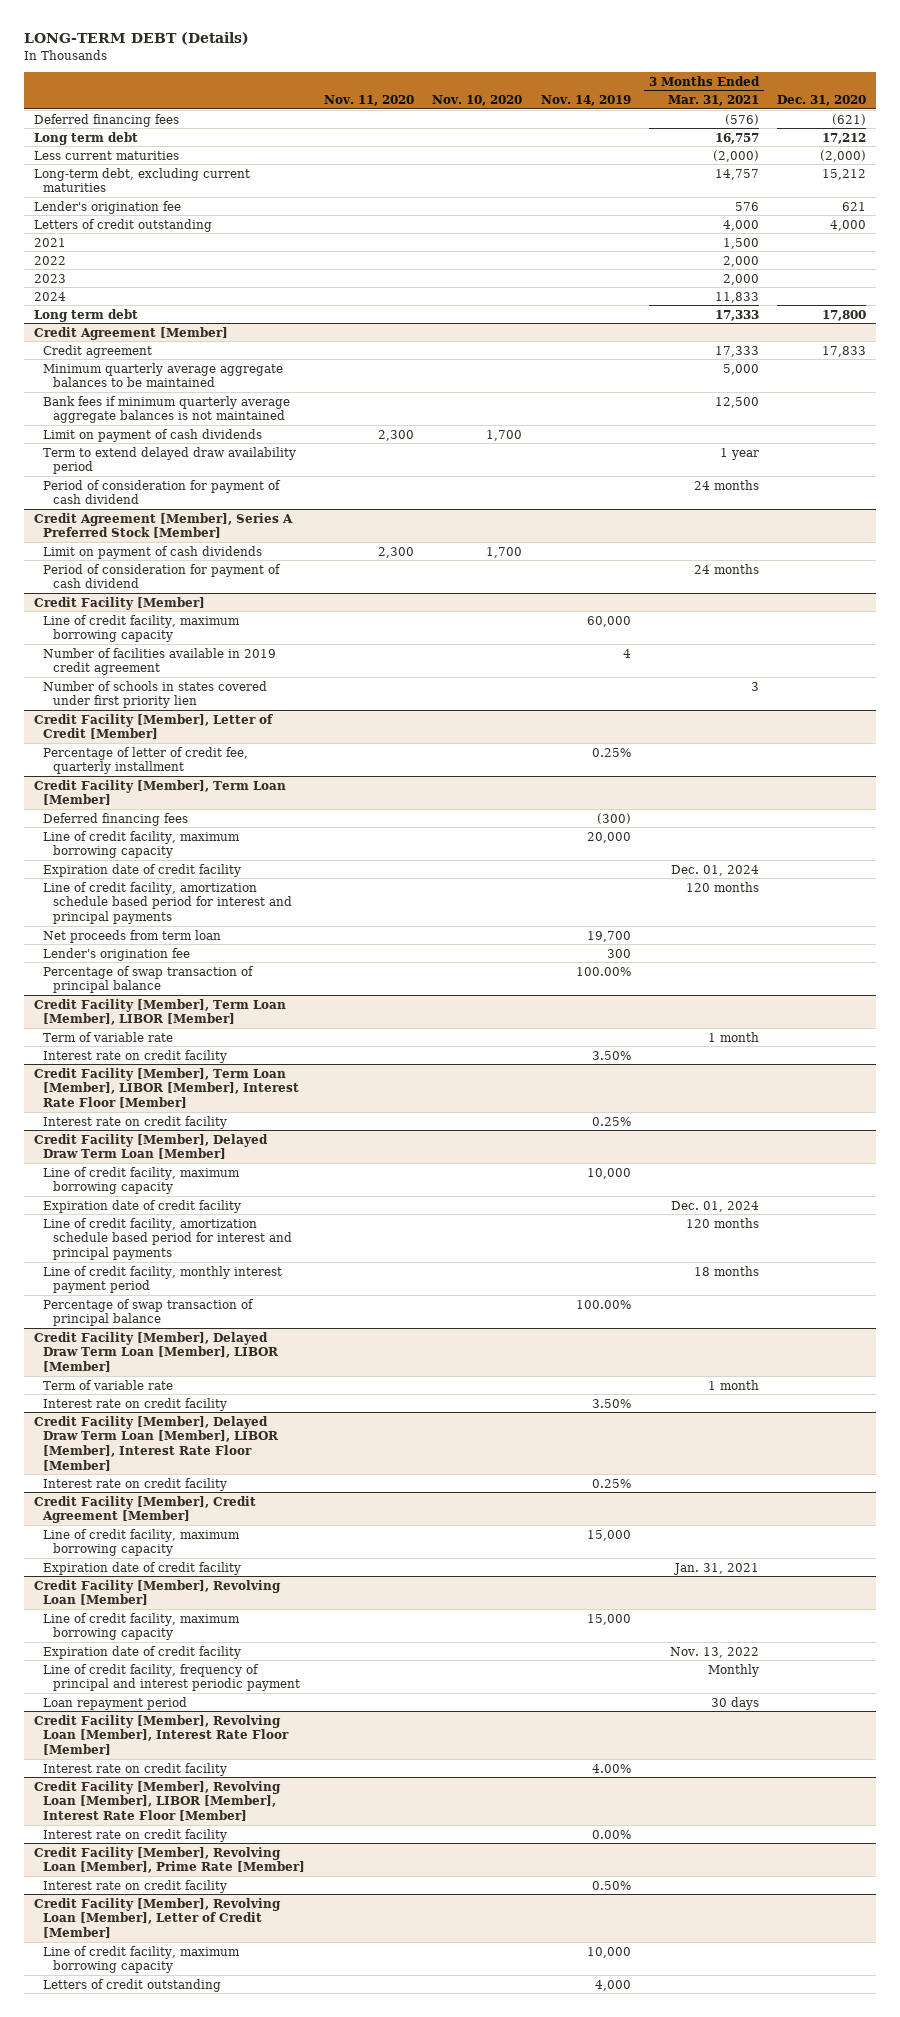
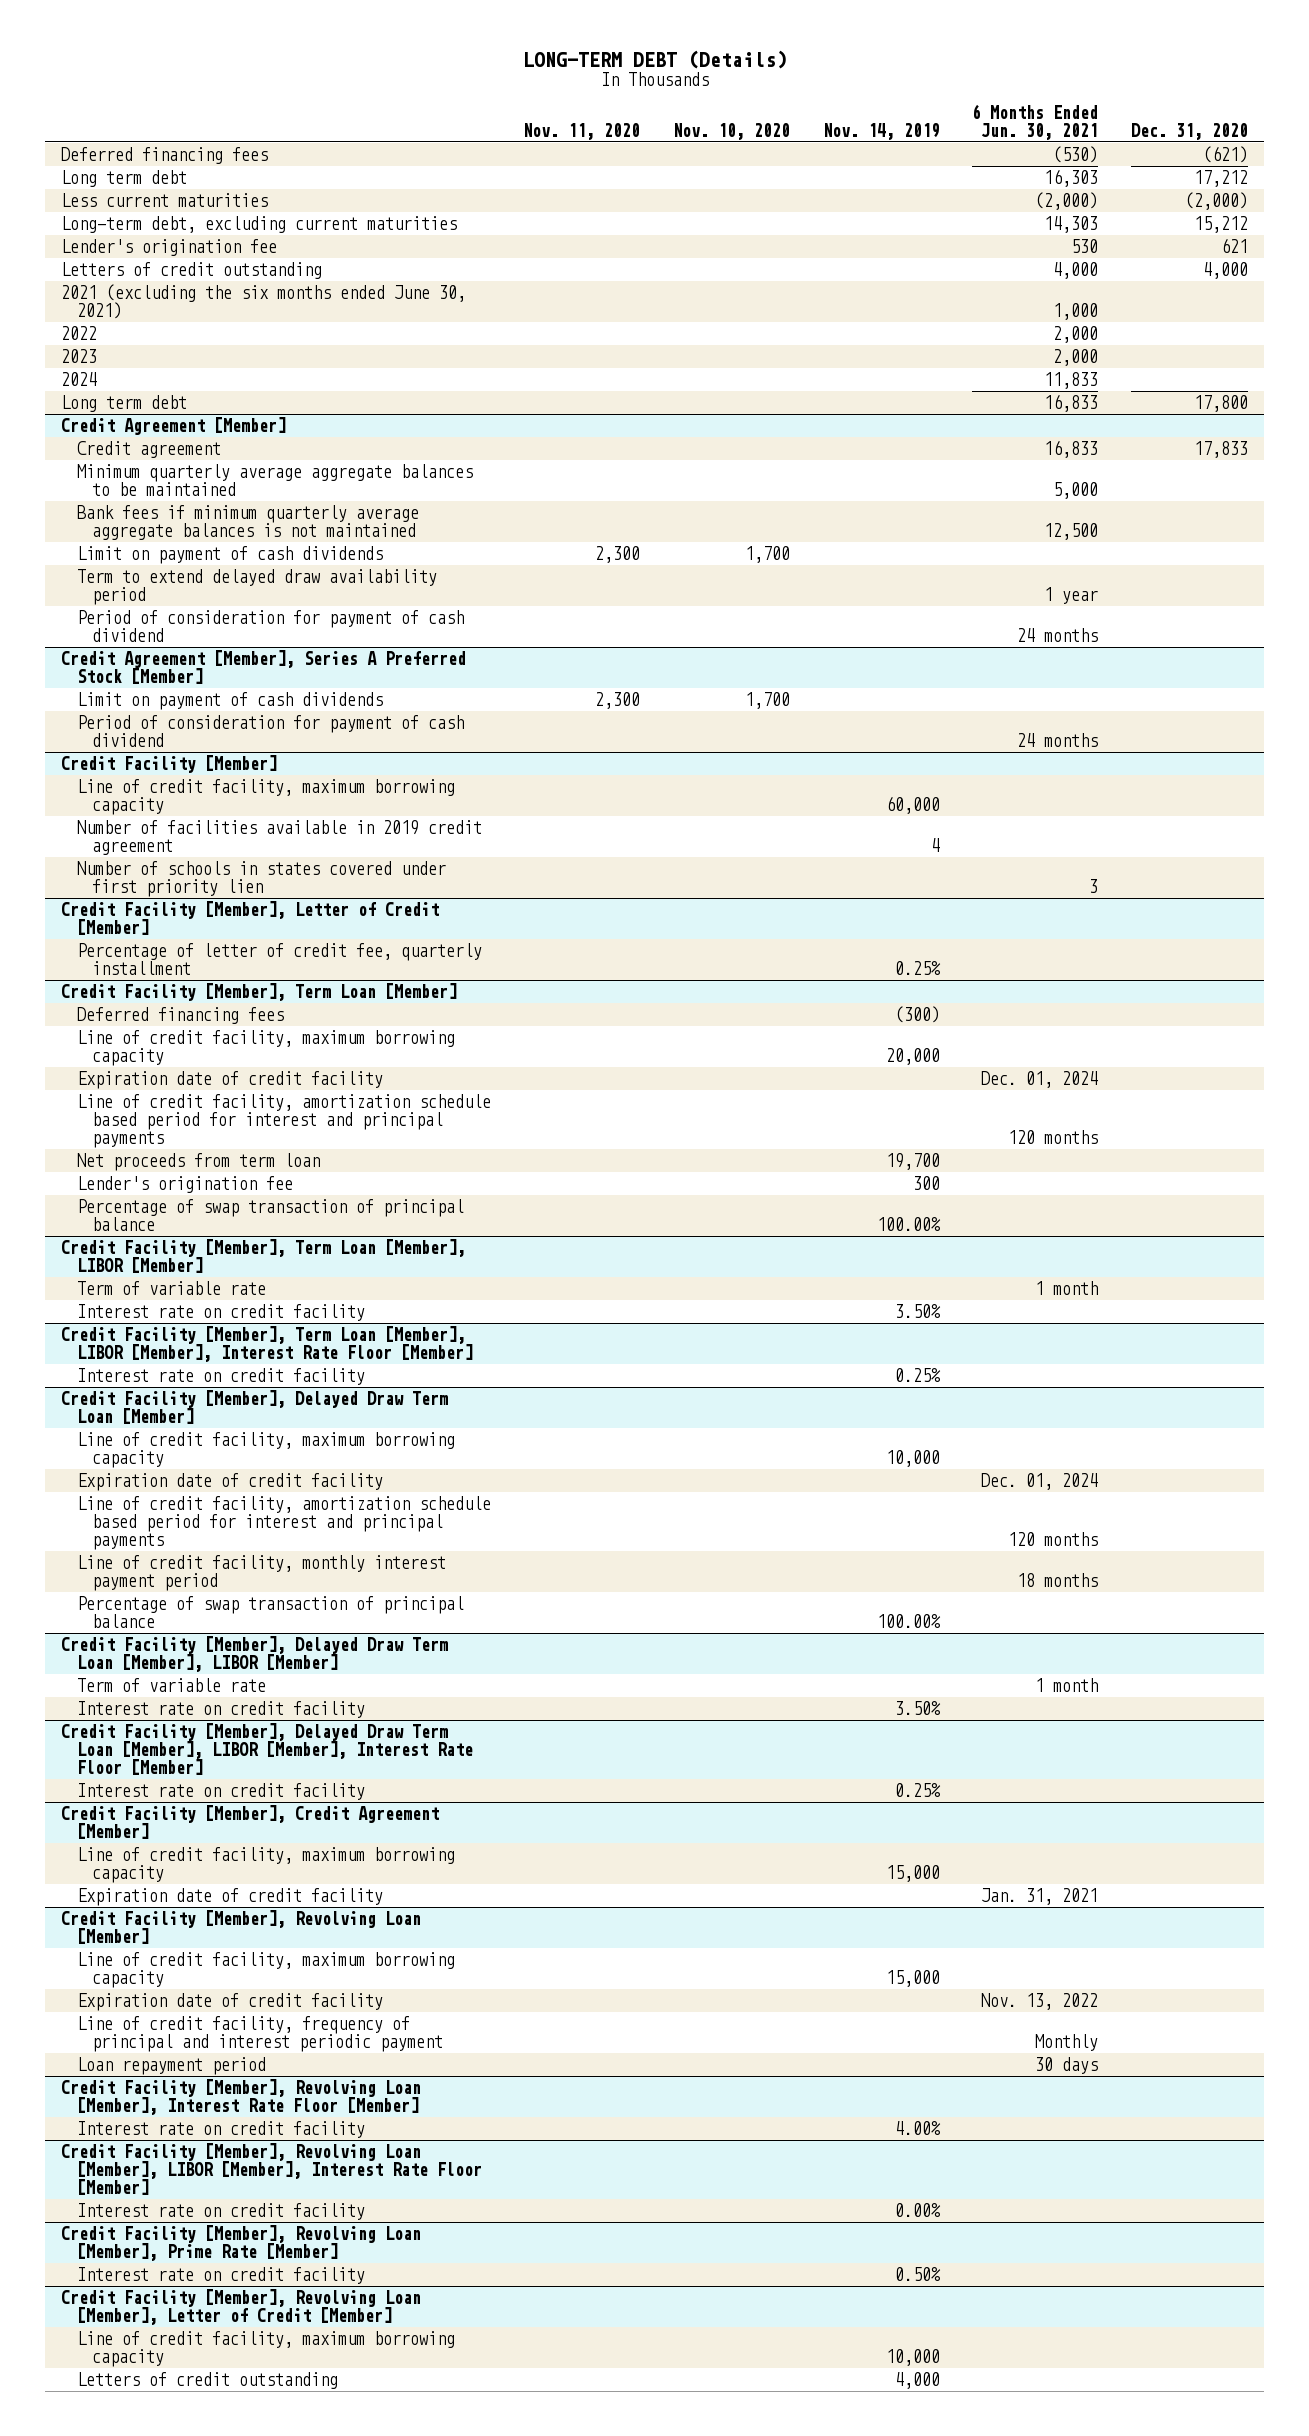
- | Nov. 11, 2020 | Nov. 10, 2020 | Nov. 14, 2019 | 3 Months Ended Mar. 31, 2021 | Dec. 31, 2020
+ | Nov. 11, 2020 | Nov. 10, 2020 | Nov. 14, 2019 | 6 Months Ended Jun. 30, 2021 | Dec. 31, 2020
- 2021 | | | | 1,500 |
+ 2021 (excluding the six months ended June 30, 2021) | | | | 1,000 |

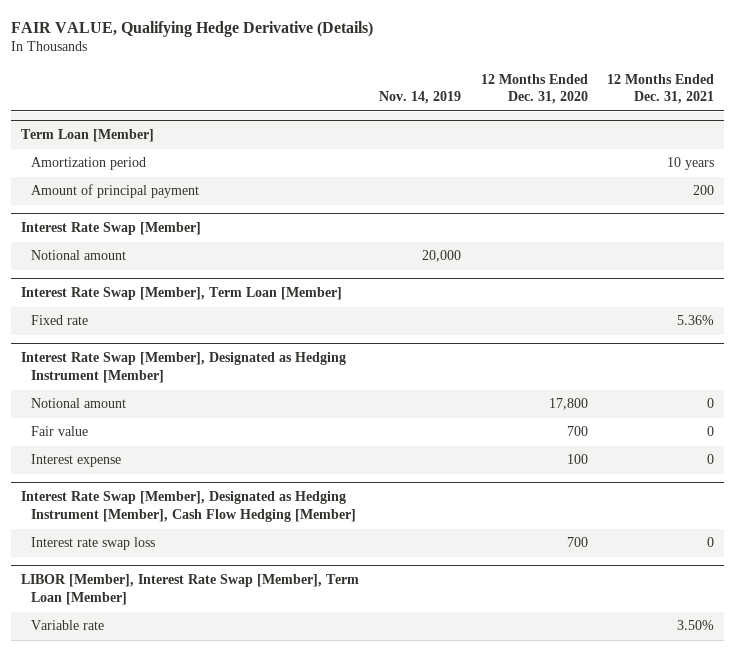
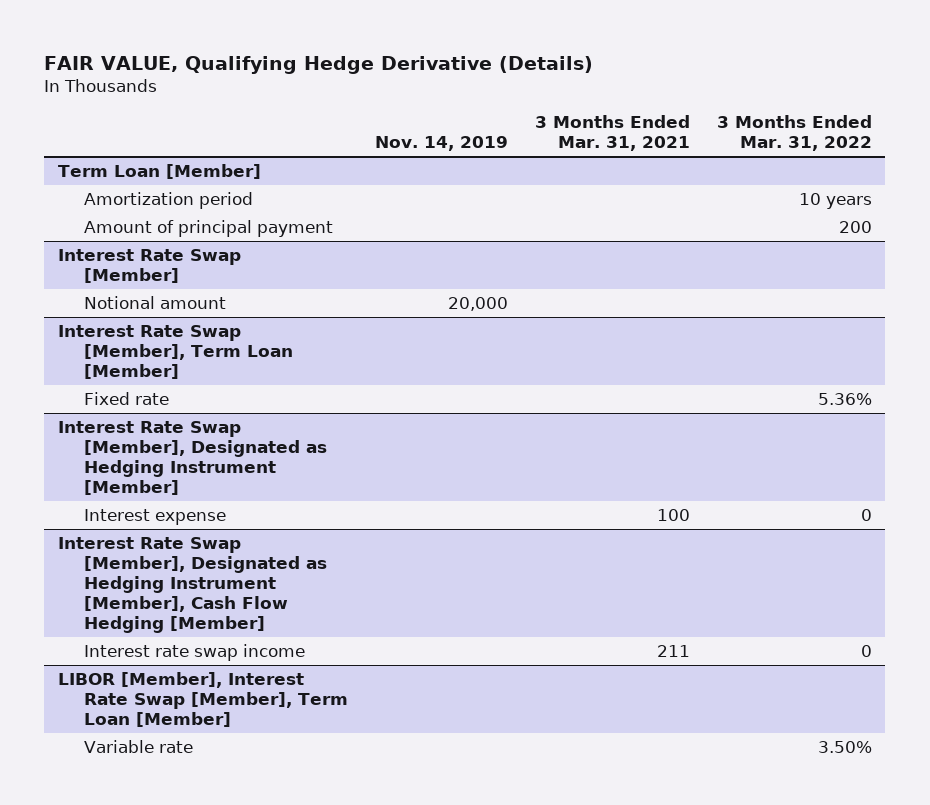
- | Nov. 14, 2019 | 12 Months Ended Dec. 31, 2020 | 12 Months Ended Dec. 31, 2021
+ | Nov. 14, 2019 | 3 Months Ended Mar. 31, 2021 | 3 Months Ended Mar. 31, 2022
@ Interest Rate Swap [Member], Designated as Hedging Instrument [Member]
- Notional amount | | 17,800 | 0
- Fair value | | 700 | 0
@ Interest Rate Swap [Member], Designated as Hedging Instrument [Member], Cash Flow Hedging [Member]
- Interest rate swap loss | | 700 | 0
+ Interest rate swap income | | 211 | 0

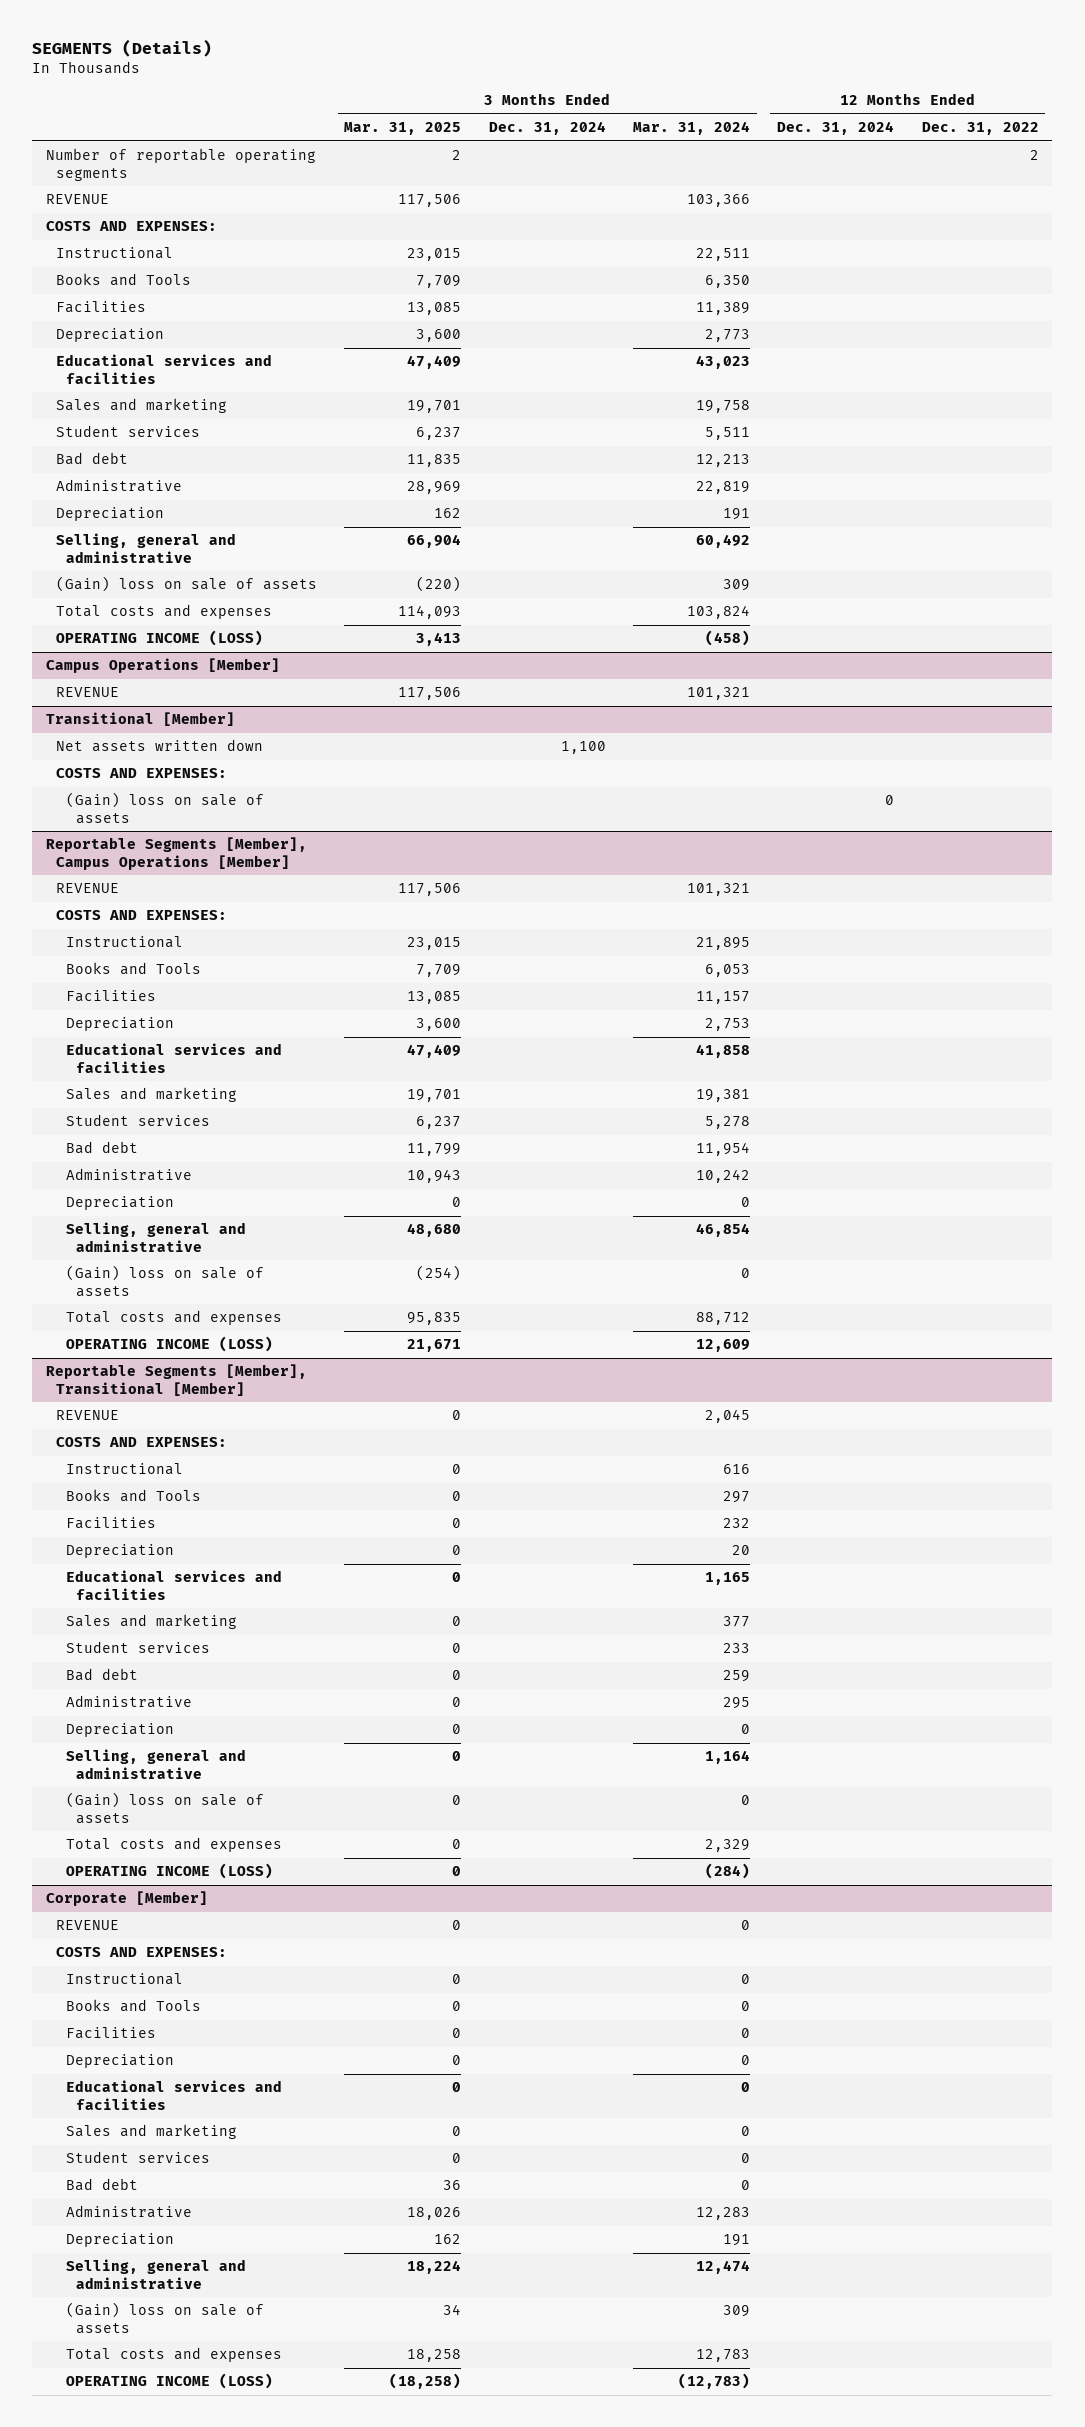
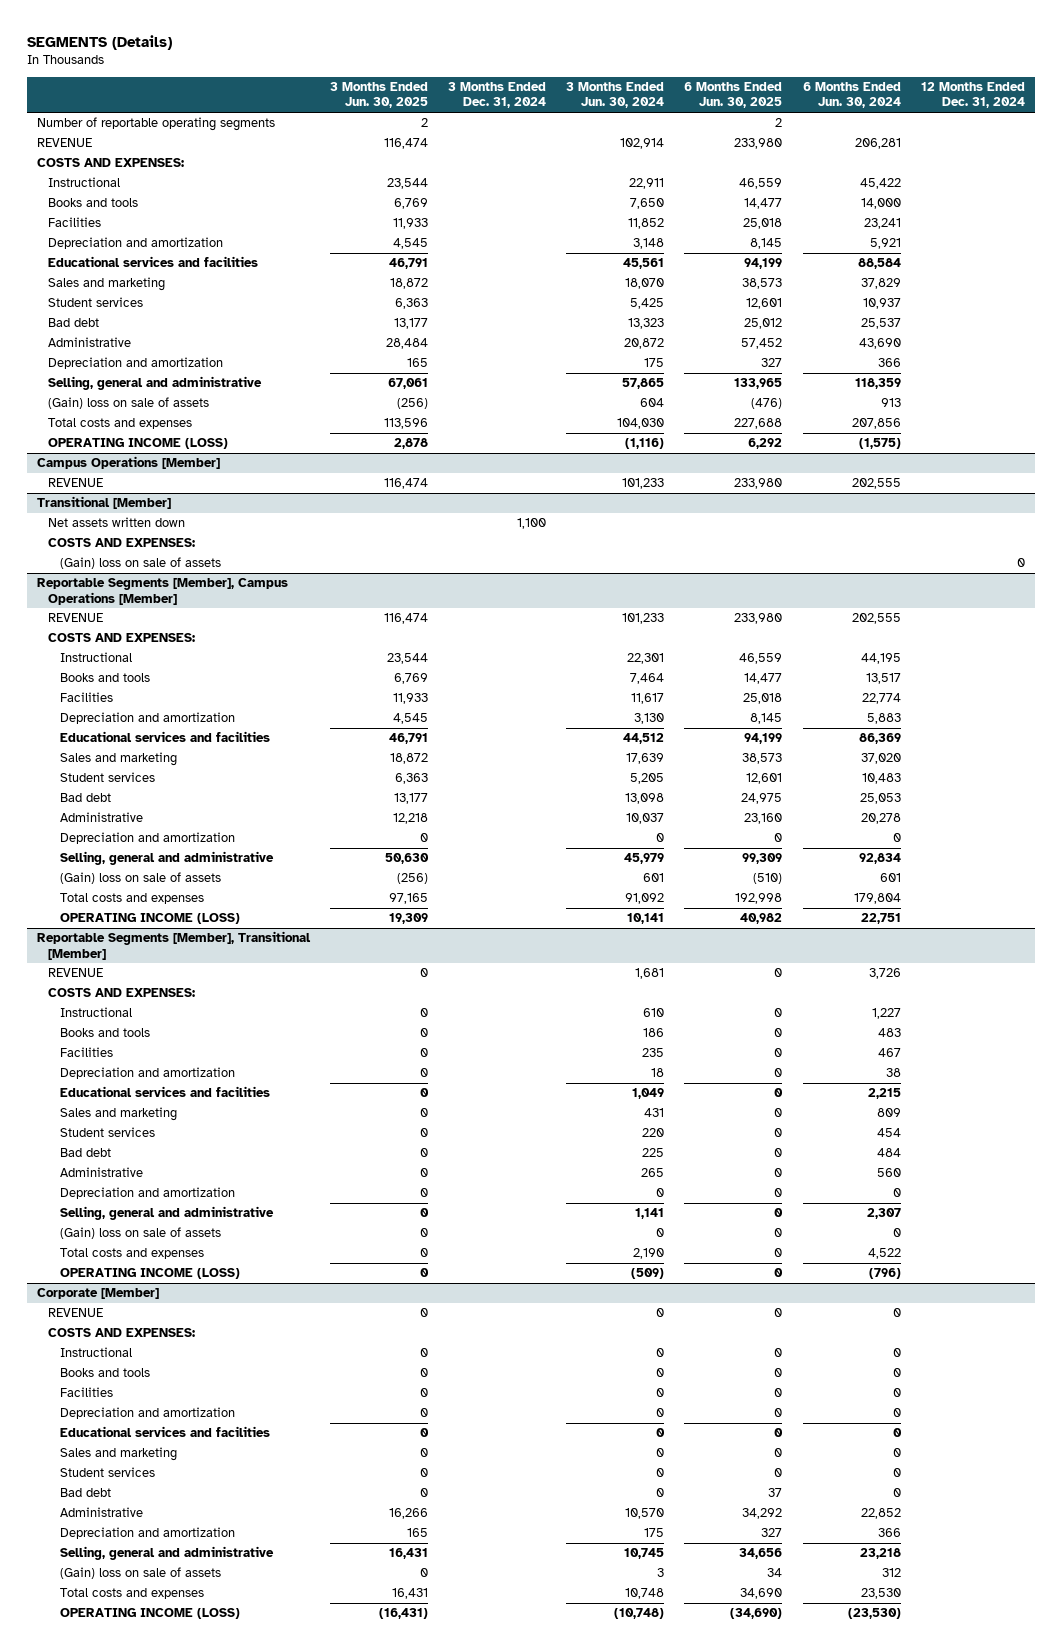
- | 3 Months Ended Mar. 31, 2025 | 3 Months Ended Dec. 31, 2024 | 3 Months Ended Mar. 31, 2024 | 12 Months Ended Dec. 31, 2024 | 12 Months Ended Dec. 31, 2022
+ | 3 Months Ended Jun. 30, 2025 | 3 Months Ended Dec. 31, 2024 | 3 Months Ended Jun. 30, 2024 | 6 Months Ended Jun. 30, 2025 | 6 Months Ended Jun. 30, 2024 | 12 Months Ended Dec. 31, 2024
- Books and Tools | 7,709 | | 6,350 | |
+ Books and tools | 6,769 | | 7,650 | 14,477 | 14,000 |
- Depreciation | 3,600 | | 2,773 | |
+ Depreciation and amortization | 4,545 | | 3,148 | 8,145 | 5,921 |
- Depreciation | 162 | | 191 | |
+ Depreciation and amortization | 165 | | 175 | 327 | 366 |
@ Reportable Segments [Member], Campus Operations [Member]
- Books and Tools | 7,709 | | 6,053 | |
+ Books and tools | 6,769 | | 7,464 | 14,477 | 13,517 |
- Depreciation | 3,600 | | 2,753 | |
+ Depreciation and amortization | 4,545 | | 3,130 | 8,145 | 5,883 |
- Depreciation | 0 | | 0 | |
+ Depreciation and amortization | 0 | | 0 | 0 | 0 |
@ Reportable Segments [Member], Transitional [Member]
- Books and Tools | 0 | | 297 | |
+ Books and tools | 0 | | 186 | 0 | 483 |
- Depreciation | 0 | | 20 | |
+ Depreciation and amortization | 0 | | 18 | 0 | 38 |
- Depreciation | 0 | | 0 | |
+ Depreciation and amortization | 0 | | 0 | 0 | 0 |
@ Corporate [Member]
- Books and Tools | 0 | | 0 | |
+ Books and tools | 0 | | 0 | 0 | 0 |
- Depreciation | 0 | | 0 | |
+ Depreciation and amortization | 0 | | 0 | 0 | 0 |
- Depreciation | 162 | | 191 | |
+ Depreciation and amortization | 165 | | 175 | 327 | 366 |

